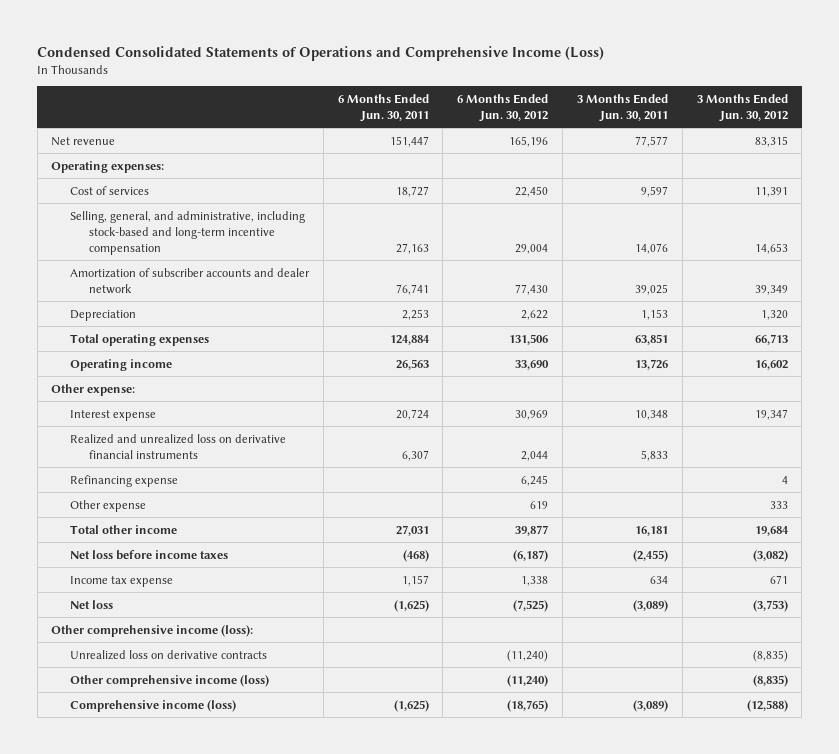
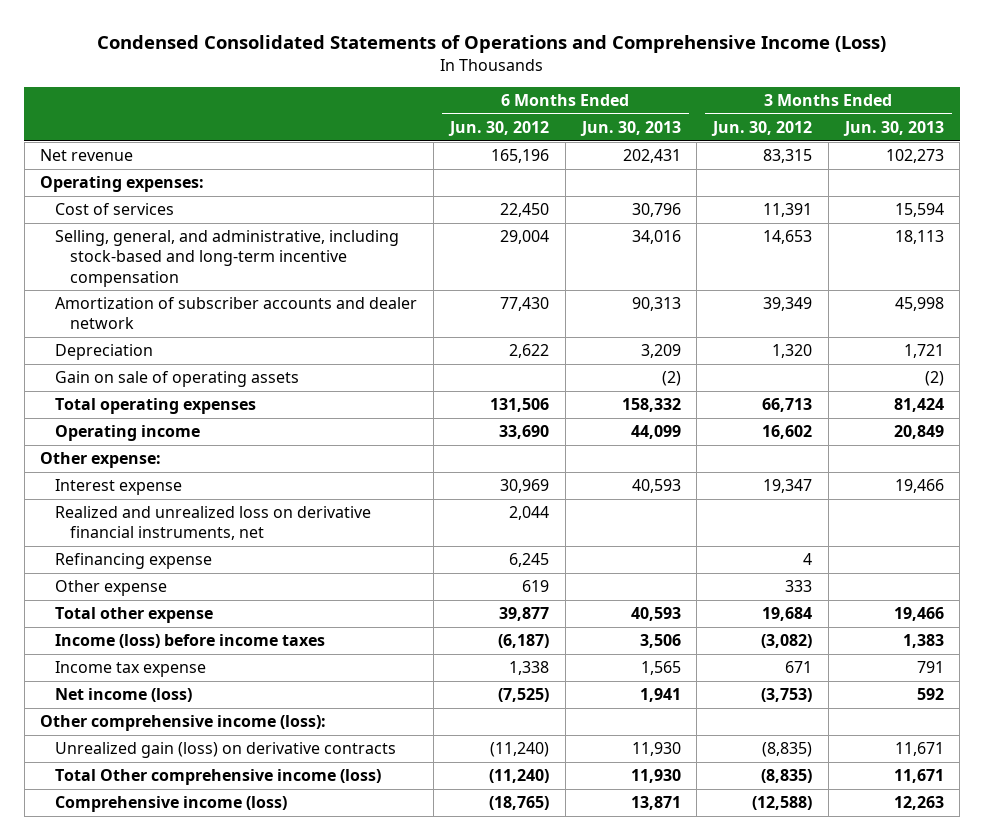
- | 6 Months Ended Jun. 30, 2011 | 6 Months Ended Jun. 30, 2012 | 3 Months Ended Jun. 30, 2011 | 3 Months Ended Jun. 30, 2012
+ | 6 Months Ended Jun. 30, 2012 | 6 Months Ended Jun. 30, 2013 | 3 Months Ended Jun. 30, 2012 | 3 Months Ended Jun. 30, 2013
+ Gain on sale of operating assets | | (2) | | (2)
- Realized and unrealized loss on derivative financial instruments | 6,307 | 2,044 | 5,833 |
+ Realized and unrealized loss on derivative financial instruments, net | 2,044 | | |
- Total other income | 27,031 | 39,877 | 16,181 | 19,684
- Net loss before income taxes | (468) | (6,187) | (2,455) | (3,082)
+ Total other expense | 39,877 | 40,593 | 19,684 | 19,466
+ Income (loss) before income taxes | (6,187) | 3,506 | (3,082) | 1,383
- Net loss | (1,625) | (7,525) | (3,089) | (3,753)
+ Net income (loss) | (7,525) | 1,941 | (3,753) | 592
- Unrealized loss on derivative contracts | | (11,240) | | (8,835)
- Other comprehensive income (loss) | | (11,240) | | (8,835)
+ Unrealized gain (loss) on derivative contracts | (11,240) | 11,930 | (8,835) | 11,671
+ Total Other comprehensive income (loss) | (11,240) | 11,930 | (8,835) | 11,671

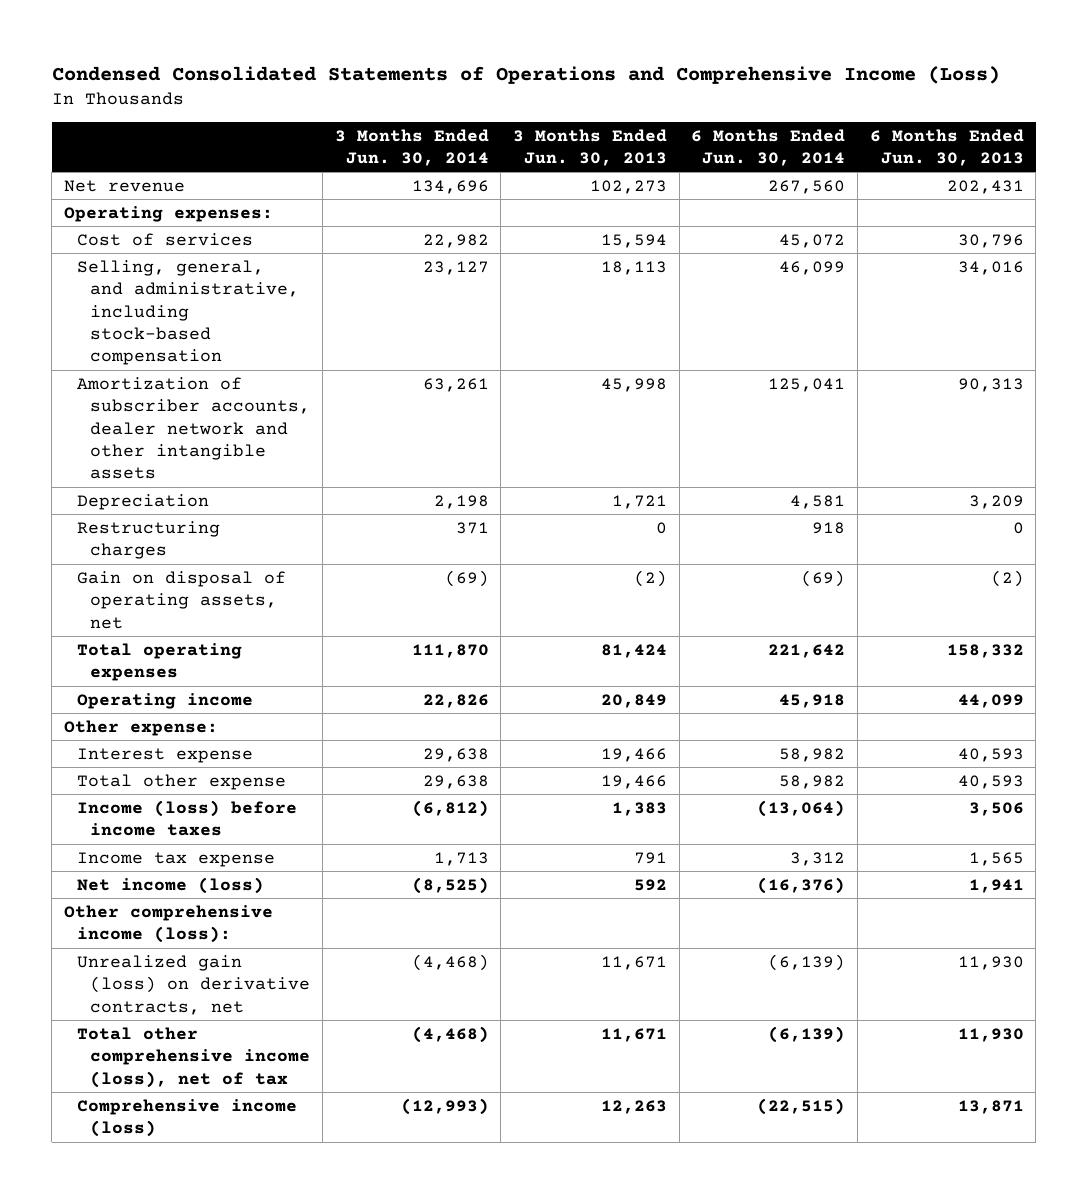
- | 6 Months Ended Jun. 30, 2012 | 6 Months Ended Jun. 30, 2013 | 3 Months Ended Jun. 30, 2012 | 3 Months Ended Jun. 30, 2013
+ | 3 Months Ended Jun. 30, 2014 | 3 Months Ended Jun. 30, 2013 | 6 Months Ended Jun. 30, 2014 | 6 Months Ended Jun. 30, 2013
- Selling, general, and administrative, including stock-based and long-term incentive compensation | 29,004 | 34,016 | 14,653 | 18,113
- Amortization of subscriber accounts and dealer network | 77,430 | 90,313 | 39,349 | 45,998
+ Selling, general, and administrative, including stock-based compensation | 23,127 | 18,113 | 46,099 | 34,016
+ Amortization of subscriber accounts, dealer network and other intangible assets | 63,261 | 45,998 | 125,041 | 90,313
- Gain on sale of operating assets | | (2) | | (2)
+ Restructuring charges | 371 | 0 | 918 | 0
+ Gain on disposal of operating assets, net | (69) | (2) | (69) | (2)
- Realized and unrealized loss on derivative financial instruments, net | 2,044 | | |
- Refinancing expense | 6,245 | | 4 |
- Other expense | 619 | | 333 |
- Unrealized gain (loss) on derivative contracts | (11,240) | 11,930 | (8,835) | 11,671
- Total Other comprehensive income (loss) | (11,240) | 11,930 | (8,835) | 11,671
+ Unrealized gain (loss) on derivative contracts, net | (4,468) | 11,671 | (6,139) | 11,930
+ Total other comprehensive income (loss), net of tax | (4,468) | 11,671 | (6,139) | 11,930

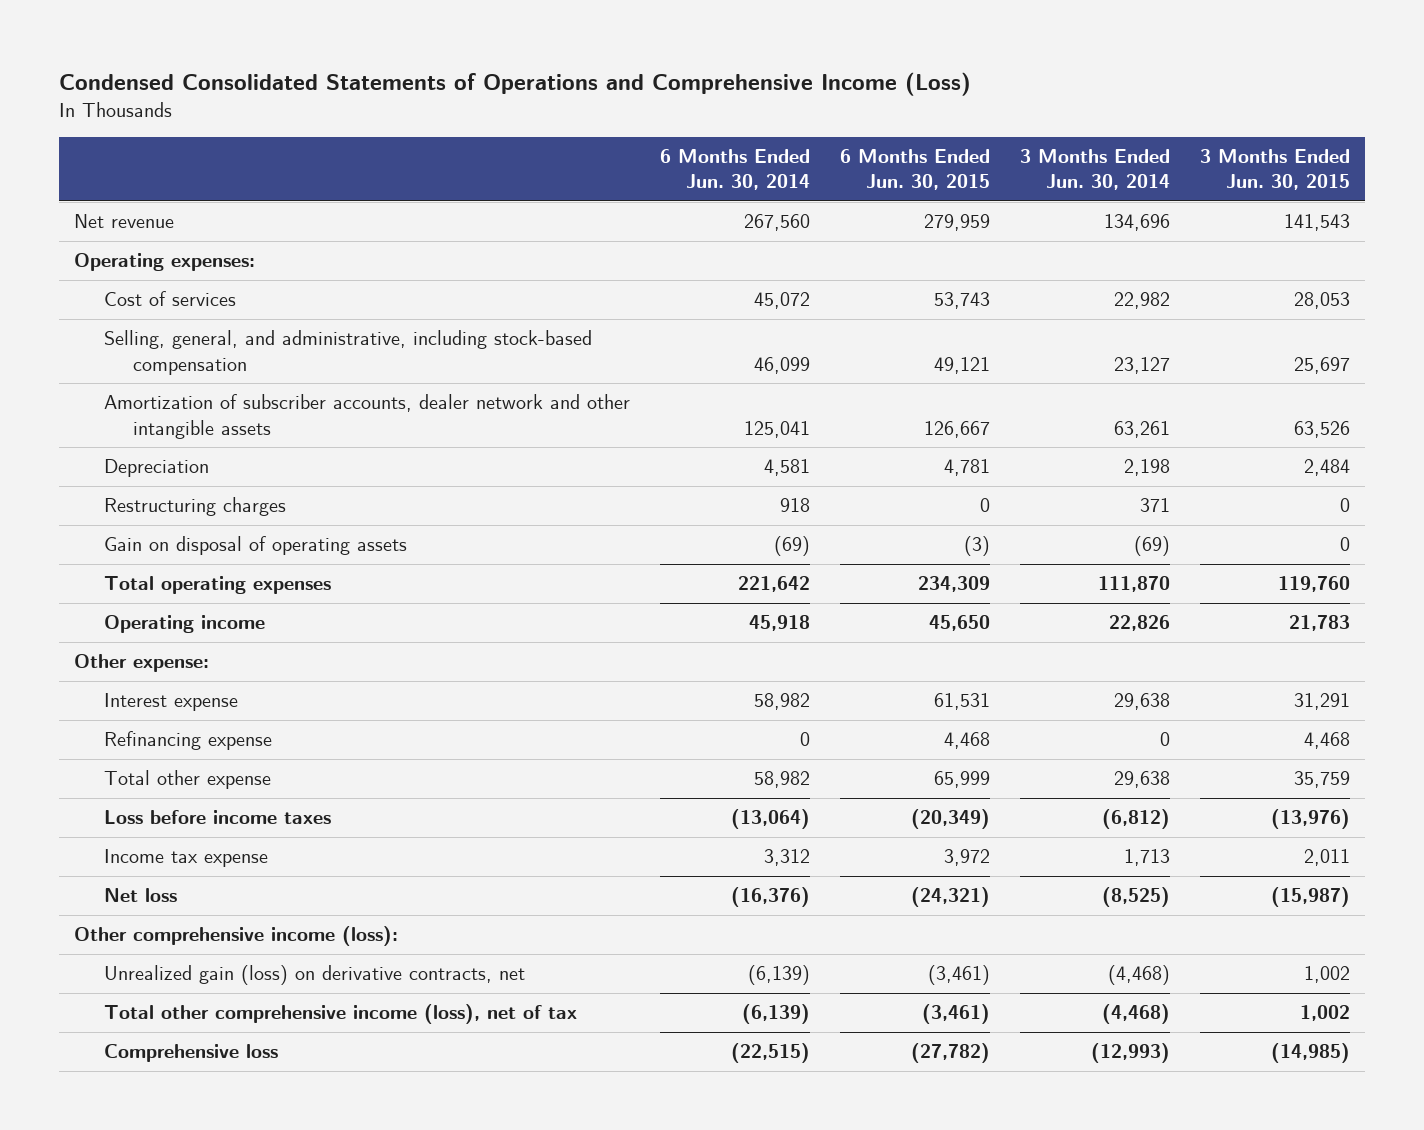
- | 3 Months Ended Jun. 30, 2014 | 3 Months Ended Jun. 30, 2013 | 6 Months Ended Jun. 30, 2014 | 6 Months Ended Jun. 30, 2013
+ | 6 Months Ended Jun. 30, 2014 | 6 Months Ended Jun. 30, 2015 | 3 Months Ended Jun. 30, 2014 | 3 Months Ended Jun. 30, 2015
- Gain on disposal of operating assets, net | (69) | (2) | (69) | (2)
+ Gain on disposal of operating assets | (69) | (3) | (69) | 0
+ Refinancing expense | 0 | 4,468 | 0 | 4,468
- Income (loss) before income taxes | (6,812) | 1,383 | (13,064) | 3,506
+ Loss before income taxes | (13,064) | (20,349) | (6,812) | (13,976)
- Net income (loss) | (8,525) | 592 | (16,376) | 1,941
+ Net loss | (16,376) | (24,321) | (8,525) | (15,987)
- Comprehensive income (loss) | (12,993) | 12,263 | (22,515) | 13,871
+ Comprehensive loss | (22,515) | (27,782) | (12,993) | (14,985)

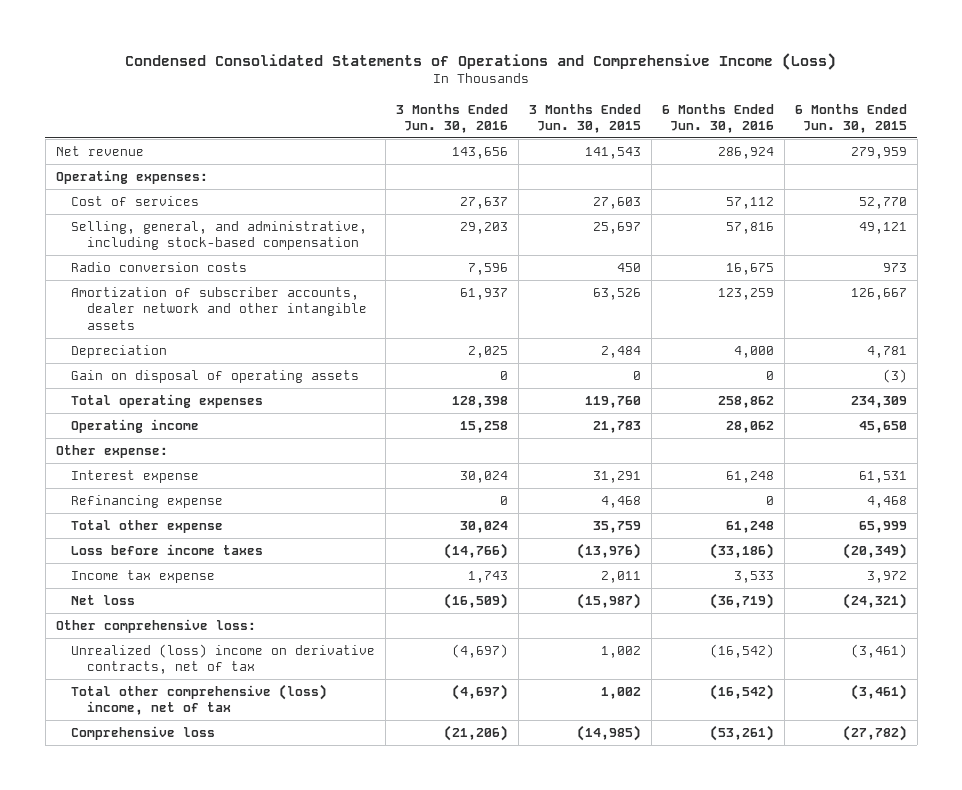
- | 6 Months Ended Jun. 30, 2014 | 6 Months Ended Jun. 30, 2015 | 3 Months Ended Jun. 30, 2014 | 3 Months Ended Jun. 30, 2015
+ | 3 Months Ended Jun. 30, 2016 | 3 Months Ended Jun. 30, 2015 | 6 Months Ended Jun. 30, 2016 | 6 Months Ended Jun. 30, 2015
- Cost of services | 45,072 | 53,743 | 22,982 | 28,053
+ Cost of services | 27,637 | 27,603 | 57,112 | 52,770
+ Radio conversion costs | 7,596 | 450 | 16,675 | 973
- Restructuring charges | 918 | 0 | 371 | 0
- Other comprehensive income (loss):
- Unrealized gain (loss) on derivative contracts, net | (6,139) | (3,461) | (4,468) | 1,002
- Total other comprehensive income (loss), net of tax | (6,139) | (3,461) | (4,468) | 1,002
+ Other comprehensive loss:
+ Unrealized (loss) income on derivative contracts, net of tax | (4,697) | 1,002 | (16,542) | (3,461)
+ Total other comprehensive (loss) income, net of tax | (4,697) | 1,002 | (16,542) | (3,461)

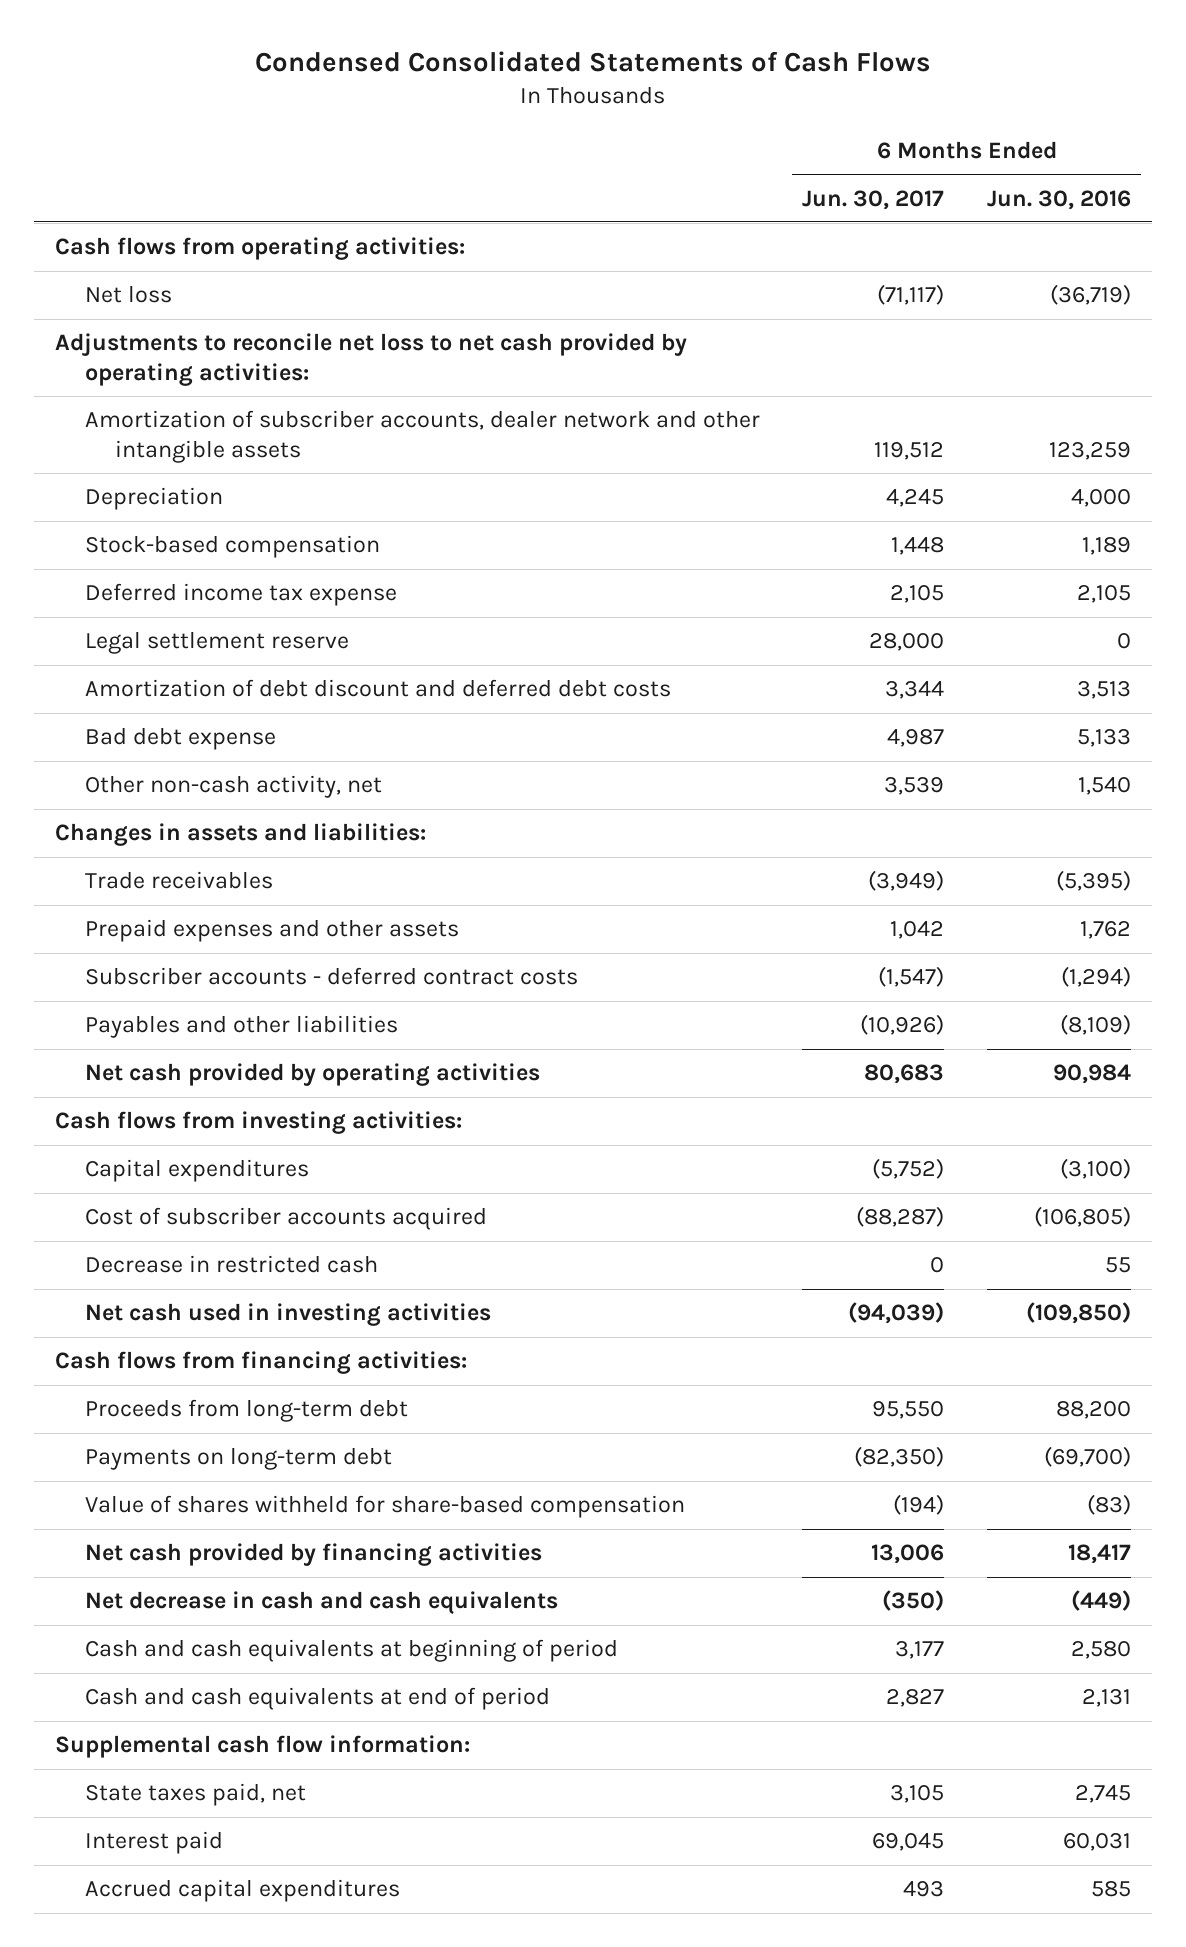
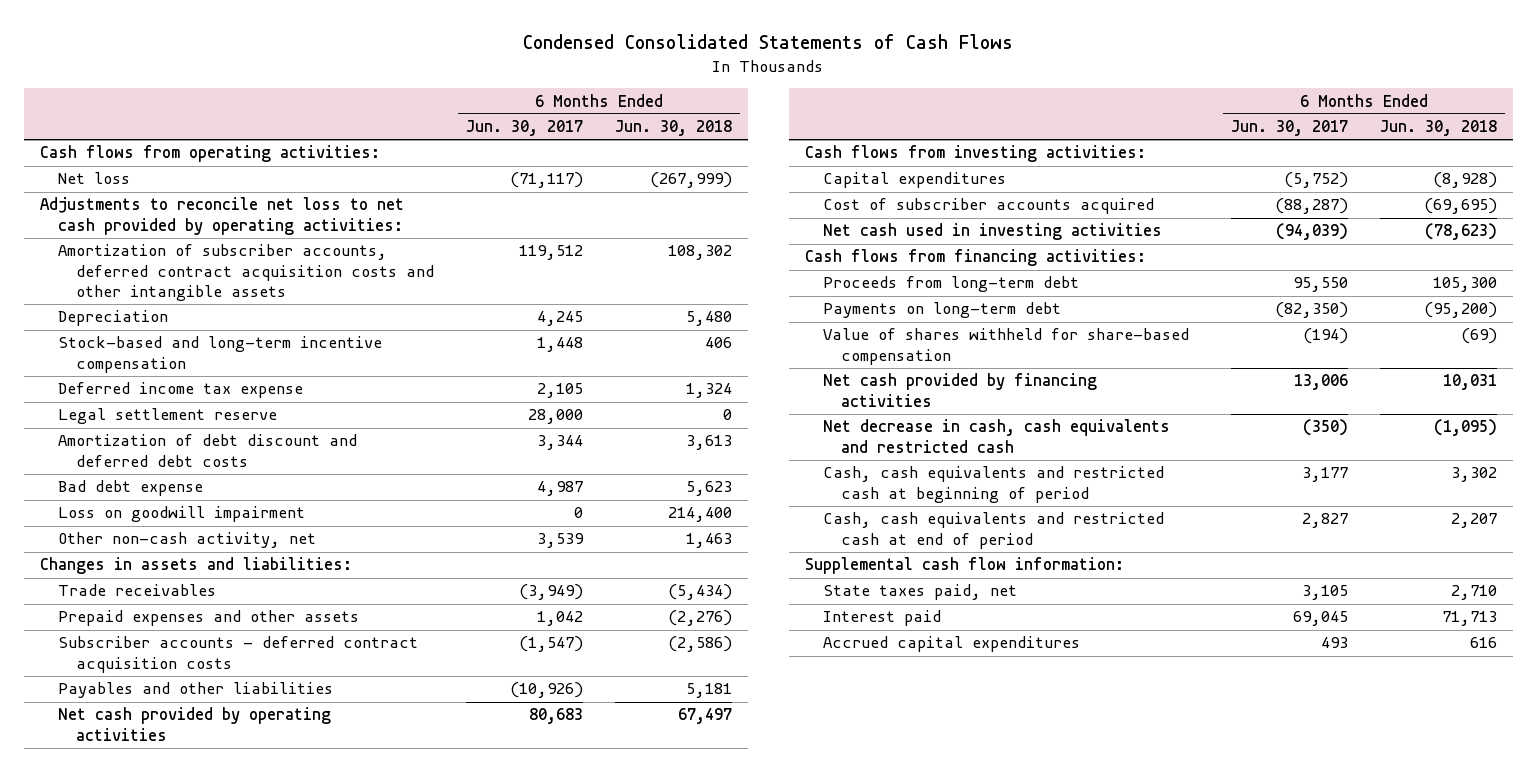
- | 6 Months Ended Jun. 30, 2017 | 6 Months Ended Jun. 30, 2016
+ | 6 Months Ended Jun. 30, 2017 | 6 Months Ended Jun. 30, 2018
- Amortization of subscriber accounts, dealer network and other intangible assets | 119,512 | 123,259
+ Amortization of subscriber accounts, deferred contract acquisition costs and other intangible assets | 119,512 | 108,302
- Stock-based compensation | 1,448 | 1,189
+ Stock-based and long-term incentive compensation | 1,448 | 406
+ Loss on goodwill impairment | 0 | 214,400
- Subscriber accounts - deferred contract costs | (1,547) | (1,294)
+ Subscriber accounts - deferred contract acquisition costs | (1,547) | (2,586)
- Decrease in restricted cash | 0 | 55
- Net decrease in cash and cash equivalents | (350) | (449)
- Cash and cash equivalents at beginning of period | 3,177 | 2,580
- Cash and cash equivalents at end of period | 2,827 | 2,131
+ Net decrease in cash, cash equivalents and restricted cash | (350) | (1,095)
+ Cash, cash equivalents and restricted cash at beginning of period | 3,177 | 3,302
+ Cash, cash equivalents and restricted cash at end of period | 2,827 | 2,207

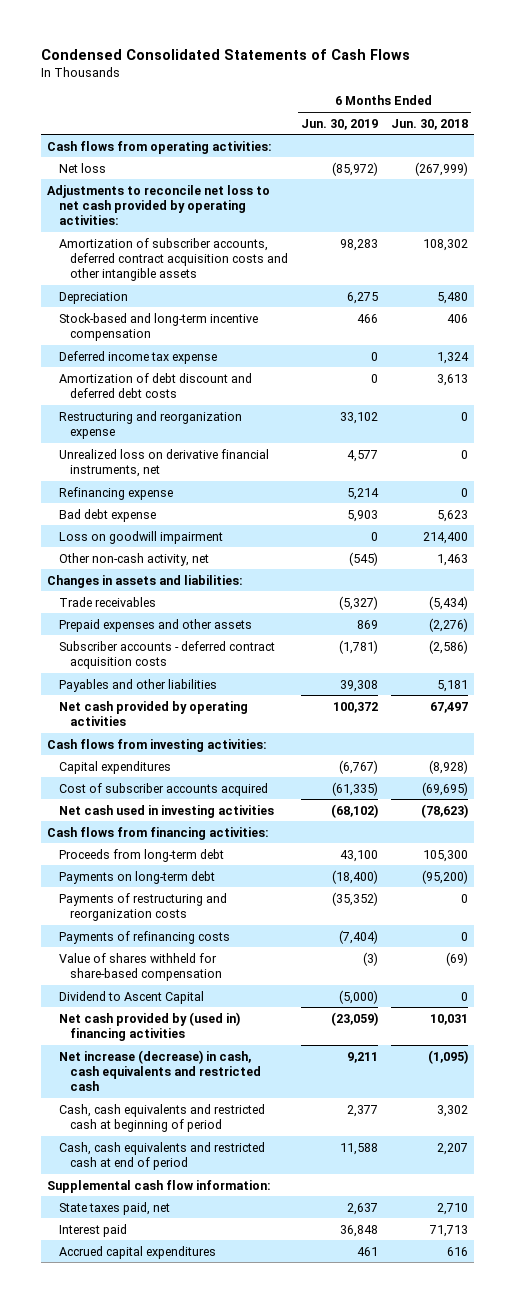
- | 6 Months Ended Jun. 30, 2017 | 6 Months Ended Jun. 30, 2018
+ | 6 Months Ended Jun. 30, 2019 | 6 Months Ended Jun. 30, 2018
- Legal settlement reserve | 28,000 | 0
+ Restructuring and reorganization expense | 33,102 | 0
+ Unrealized loss on derivative financial instruments, net | 4,577 | 0
+ Refinancing expense | 5,214 | 0
+ Payments of restructuring and reorganization costs | (35,352) | 0
+ Payments of refinancing costs | (7,404) | 0
- Net cash provided by financing activities | 13,006 | 10,031
- Net decrease in cash, cash equivalents and restricted cash | (350) | (1,095)
+ Dividend to Ascent Capital | (5,000) | 0
+ Net cash provided by (used in) financing activities | (23,059) | 10,031
+ Net increase (decrease) in cash, cash equivalents and restricted cash | 9,211 | (1,095)

